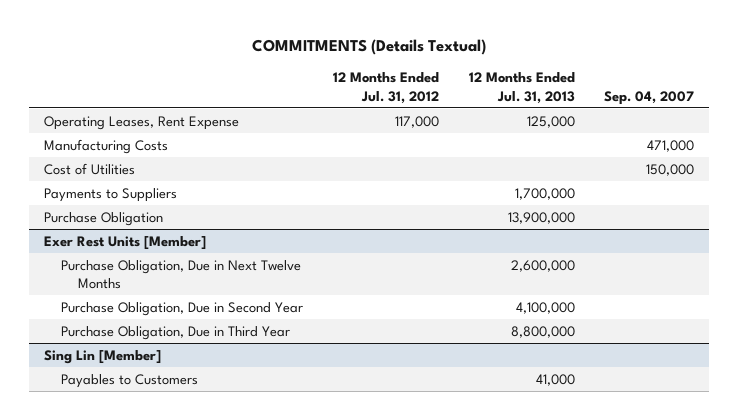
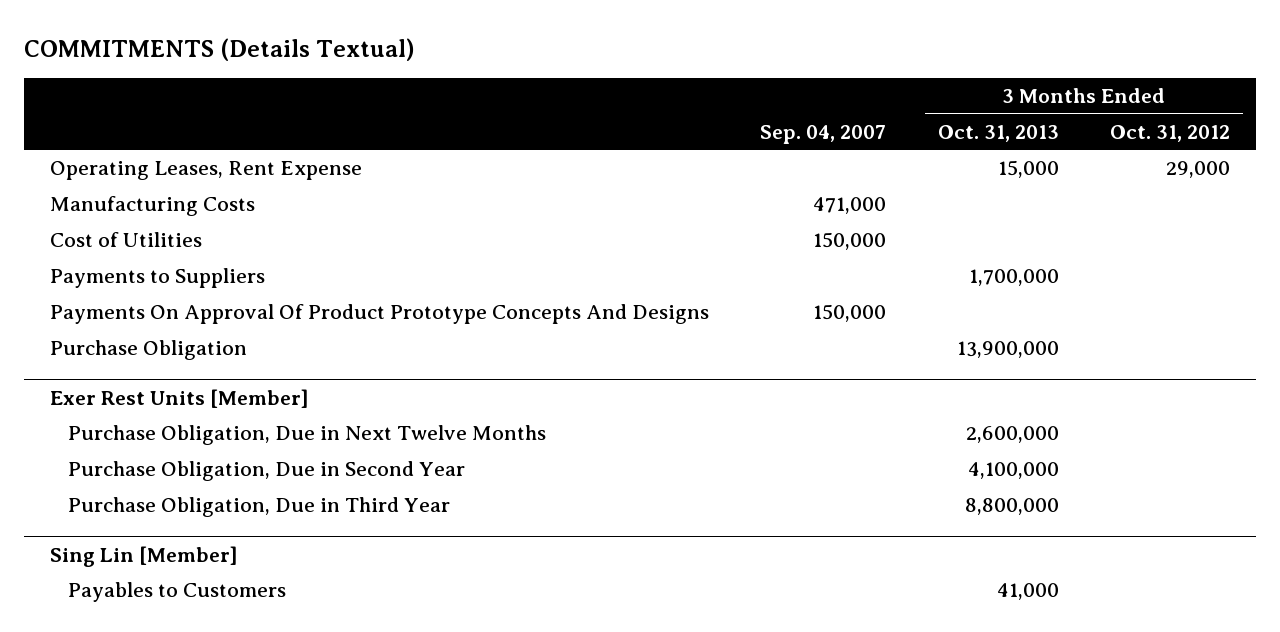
- | 12 Months Ended Jul. 31, 2012 | 12 Months Ended Jul. 31, 2013 | Sep. 04, 2007
+ | Sep. 04, 2007 | 3 Months Ended Oct. 31, 2013 | 3 Months Ended Oct. 31, 2012
+ Payments On Approval Of Product Prototype Concepts And Designs | 150,000 | |

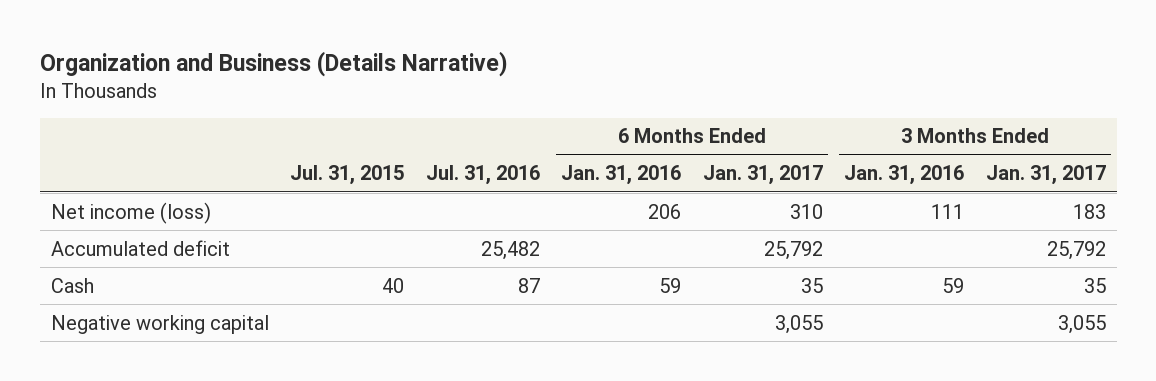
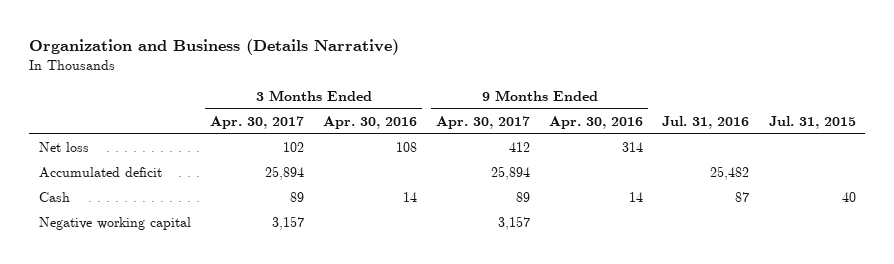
- | Jul. 31, 2015 | Jul. 31, 2016 | 6 Months Ended Jan. 31, 2016 | 6 Months Ended Jan. 31, 2017 | 3 Months Ended Jan. 31, 2016 | 3 Months Ended Jan. 31, 2017
+ | 3 Months Ended Apr. 30, 2017 | 3 Months Ended Apr. 30, 2016 | 9 Months Ended Apr. 30, 2017 | 9 Months Ended Apr. 30, 2016 | Jul. 31, 2016 | Jul. 31, 2015
- Net income (loss) | | | 206 | 310 | 111 | 183
+ Net loss | 102 | 108 | 412 | 314 | |

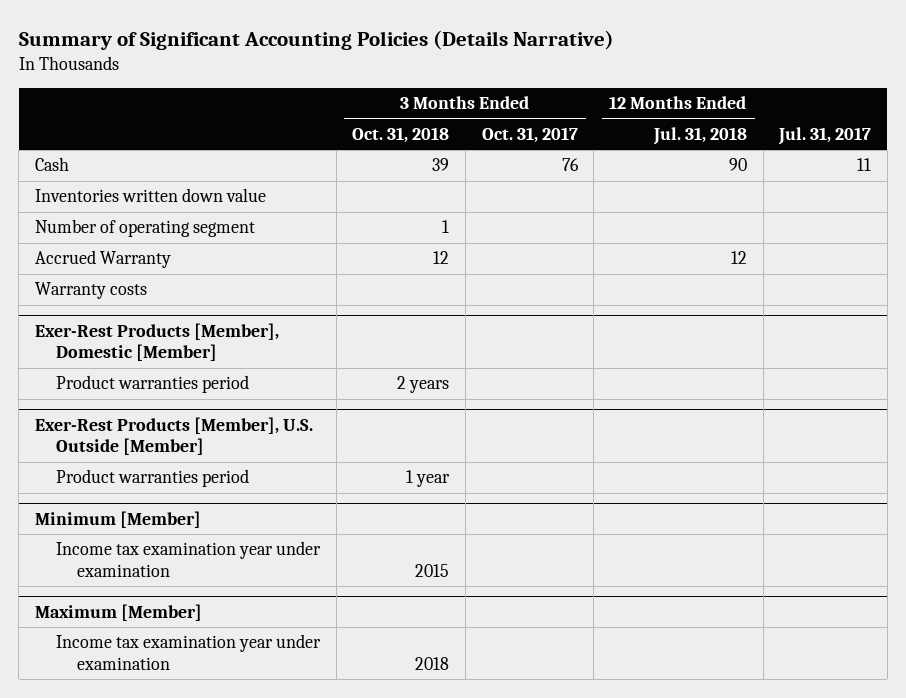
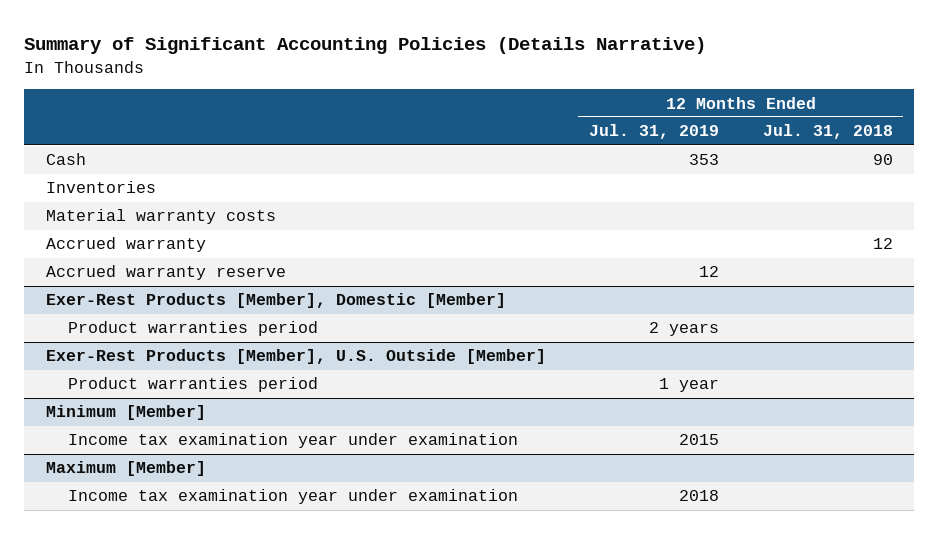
- | 3 Months Ended Oct. 31, 2018 | 3 Months Ended Oct. 31, 2017 | 12 Months Ended Jul. 31, 2018 | Jul. 31, 2017
+ | 12 Months Ended Jul. 31, 2019 | 12 Months Ended Jul. 31, 2018
- Inventories written down value
- Number of operating segment | 1 | | |
- Accrued Warranty | 12 | | 12 |
- Warranty costs
+ Inventories
+ Material warranty costs
+ Accrued warranty | | 12
+ Accrued warranty reserve | 12 |

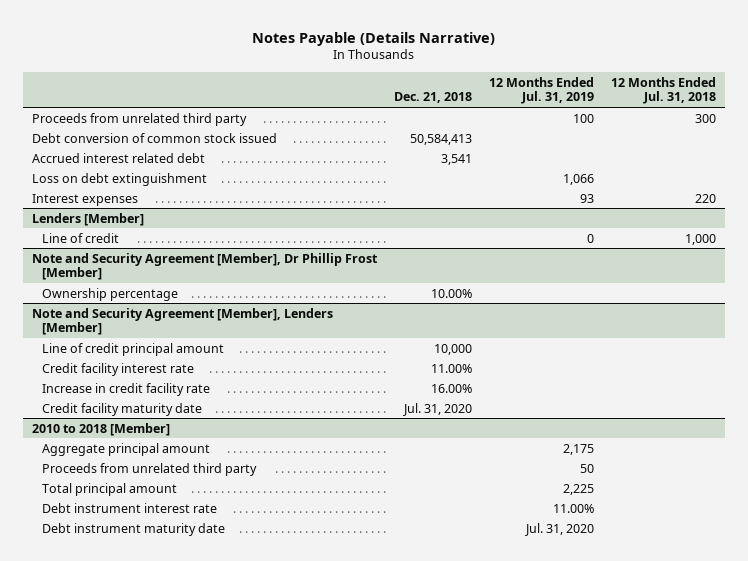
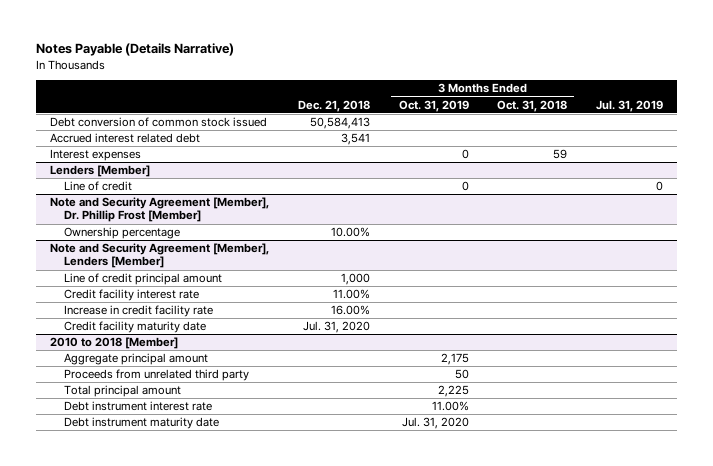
- | Dec. 21, 2018 | 12 Months Ended Jul. 31, 2019 | 12 Months Ended Jul. 31, 2018
+ | Dec. 21, 2018 | 3 Months Ended Oct. 31, 2019 | 3 Months Ended Oct. 31, 2018 | Jul. 31, 2019
- Proceeds from unrelated third party | | 100 | 300
- Loss on debt extinguishment | | 1,066 |
- Note and Security Agreement [Member], Dr Phillip Frost [Member]
+ Note and Security Agreement [Member], Dr. Phillip Frost [Member]
@ Note and Security Agreement [Member], Lenders [Member]
- Line of credit principal amount | 10,000 | |
+ Line of credit principal amount | 1,000 | | |

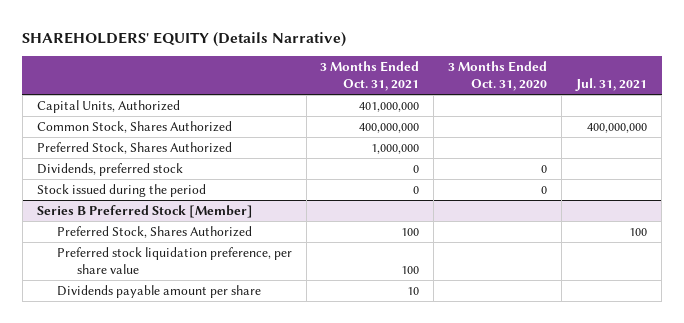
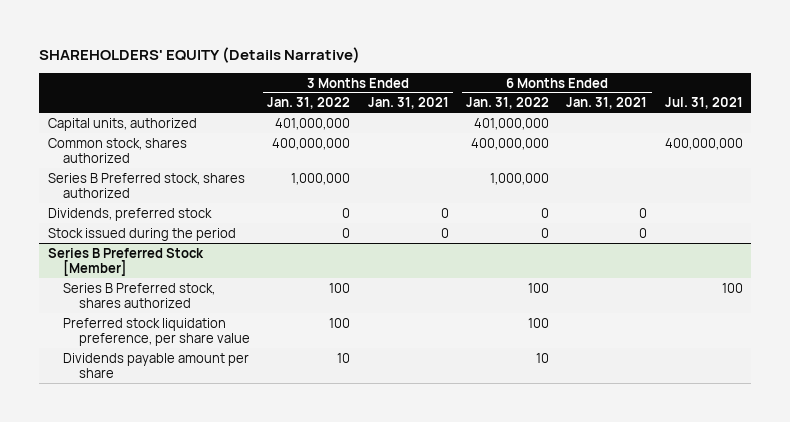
- | 3 Months Ended Oct. 31, 2021 | 3 Months Ended Oct. 31, 2020 | Jul. 31, 2021
+ | 3 Months Ended Jan. 31, 2022 | 3 Months Ended Jan. 31, 2021 | 6 Months Ended Jan. 31, 2022 | 6 Months Ended Jan. 31, 2021 | Jul. 31, 2021
- Capital Units, Authorized | 401,000,000 | |
- Common Stock, Shares Authorized | 400,000,000 | | 400,000,000
- Preferred Stock, Shares Authorized | 1,000,000 | |
+ Capital units, authorized | 401,000,000 | | 401,000,000 | |
+ Common stock, shares authorized | 400,000,000 | | 400,000,000 | | 400,000,000
+ Series B Preferred stock, shares authorized | 1,000,000 | | 1,000,000 | |
@ Series B Preferred Stock [Member]
- Preferred Stock, Shares Authorized | 100 | | 100
+ Series B Preferred stock, shares authorized | 100 | | 100 | | 100

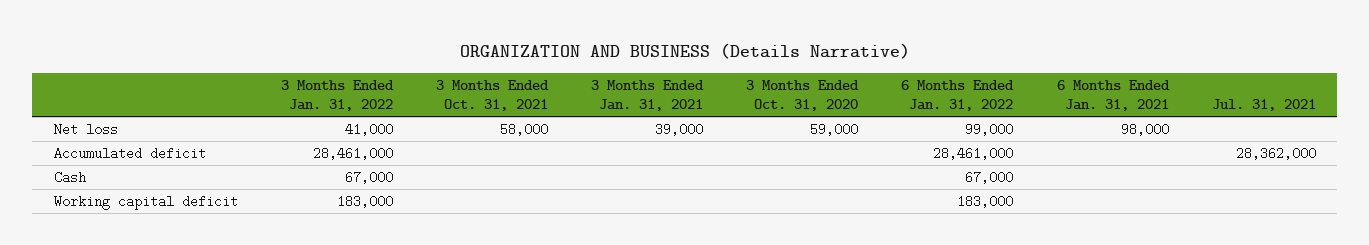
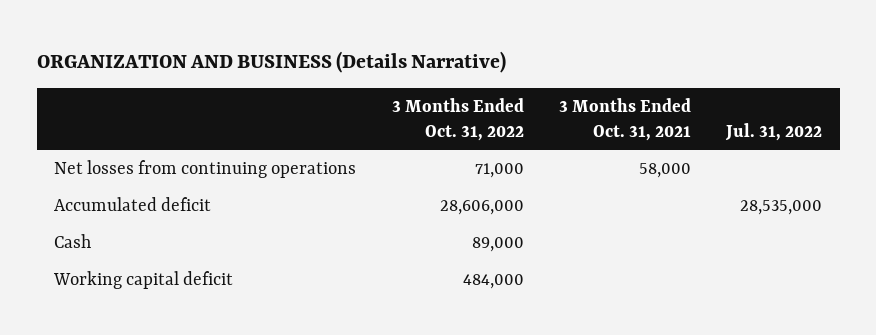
- | 3 Months Ended Jan. 31, 2022 | 3 Months Ended Oct. 31, 2021 | 3 Months Ended Jan. 31, 2021 | 3 Months Ended Oct. 31, 2020 | 6 Months Ended Jan. 31, 2022 | 6 Months Ended Jan. 31, 2021 | Jul. 31, 2021
+ | 3 Months Ended Oct. 31, 2022 | 3 Months Ended Oct. 31, 2021 | Jul. 31, 2022
- Net loss | 41,000 | 58,000 | 39,000 | 59,000 | 99,000 | 98,000 |
+ Net losses from continuing operations | 71,000 | 58,000 |

